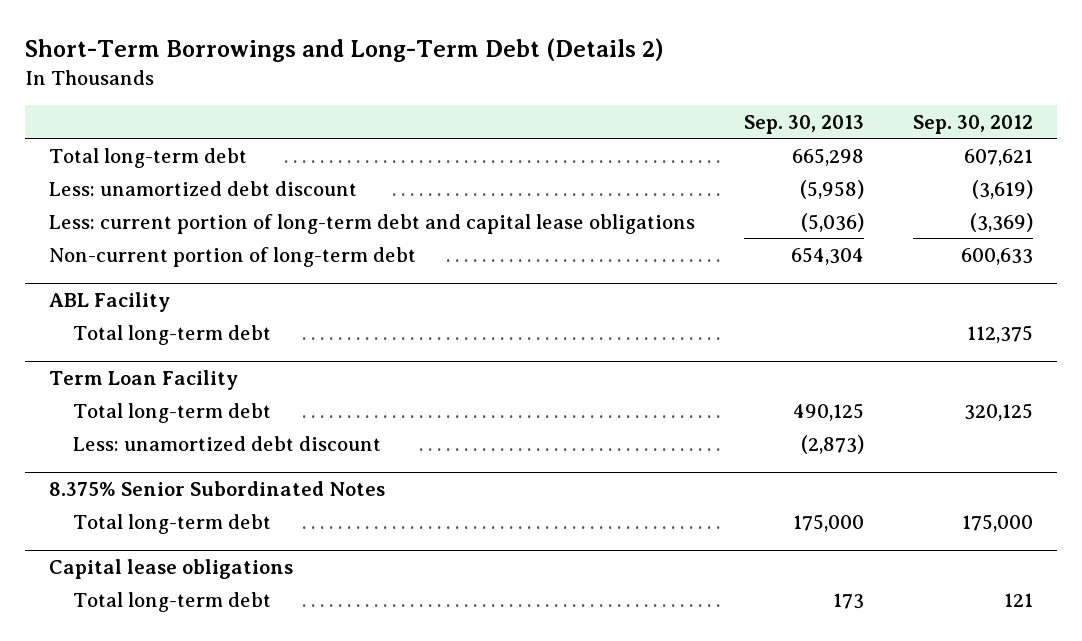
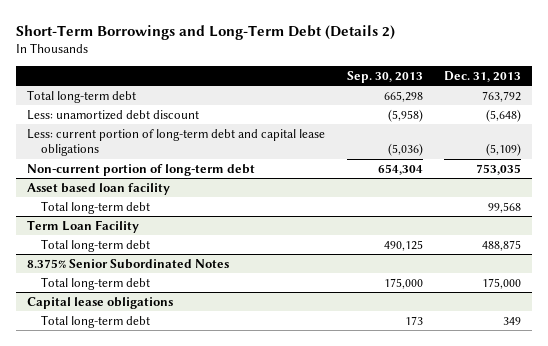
- | Sep. 30, 2013 | Sep. 30, 2012
+ | Sep. 30, 2013 | Dec. 31, 2013
- ABL Facility
+ Asset based loan facility
@ Term Loan Facility
- Less: unamortized debt discount | (2,873) |

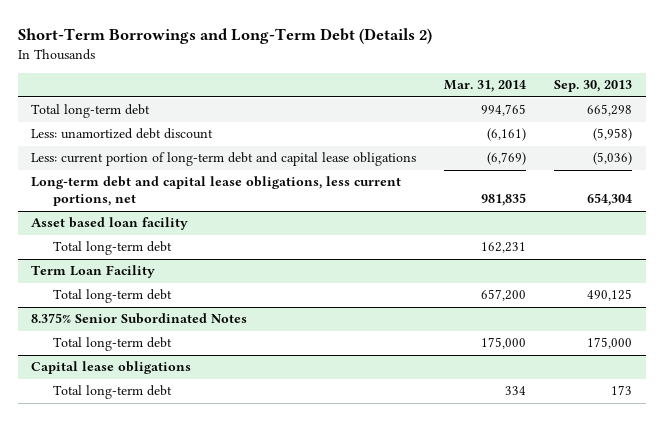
- | Sep. 30, 2013 | Dec. 31, 2013
+ | Mar. 31, 2014 | Sep. 30, 2013
- Non-current portion of long-term debt | 654,304 | 753,035
+ Long-term debt and capital lease obligations, less current portions, net | 981,835 | 654,304

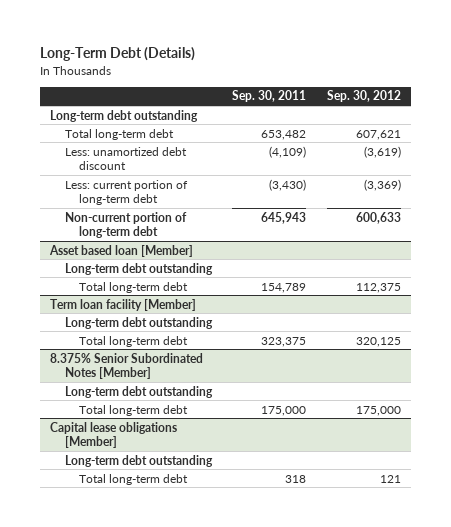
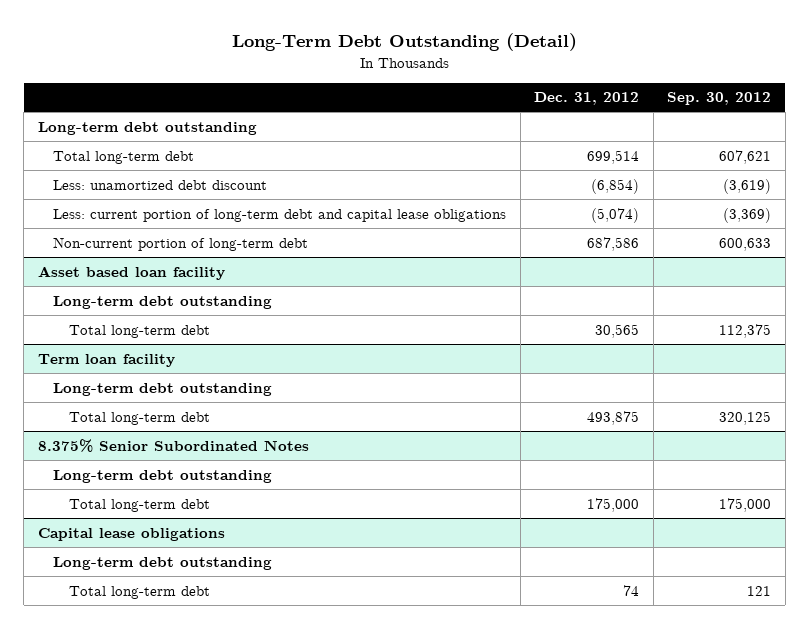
- Long-Term Debt (Details)
+ Long-Term Debt Outstanding (Detail)
- | Sep. 30, 2011 | Sep. 30, 2012
+ | Dec. 31, 2012 | Sep. 30, 2012
- Less: current portion of long-term debt | (3,430) | (3,369)
+ Less: current portion of long-term debt and capital lease obligations | (5,074) | (3,369)
- Asset based loan [Member]
+ Asset based loan facility
- Term loan facility [Member]
+ Term loan facility
- 8.375% Senior Subordinated Notes [Member]
+ 8.375% Senior Subordinated Notes
- Capital lease obligations [Member]
+ Capital lease obligations

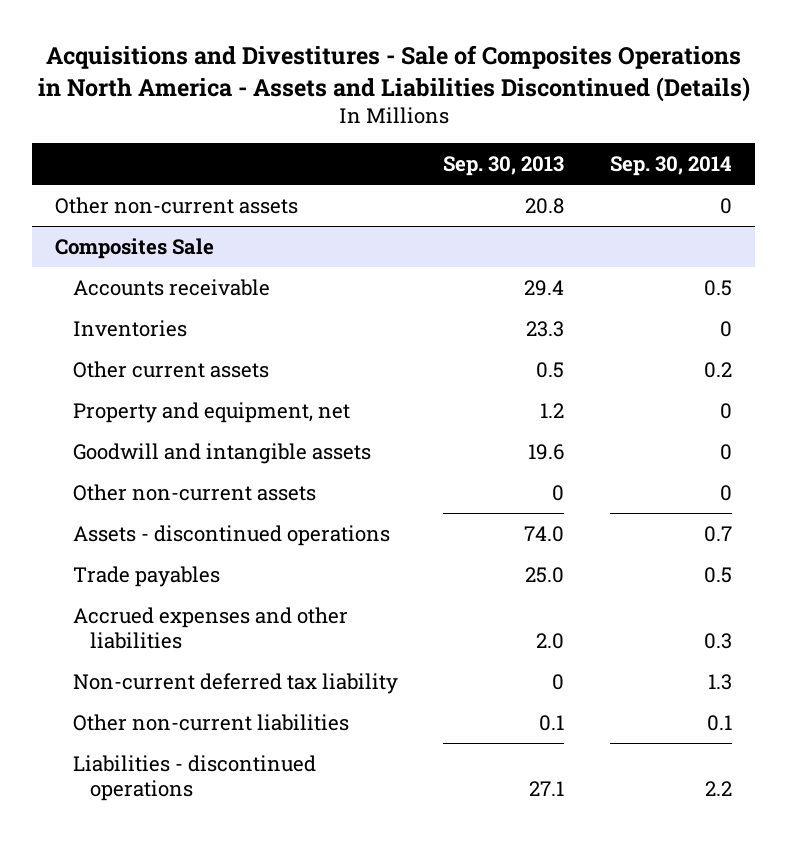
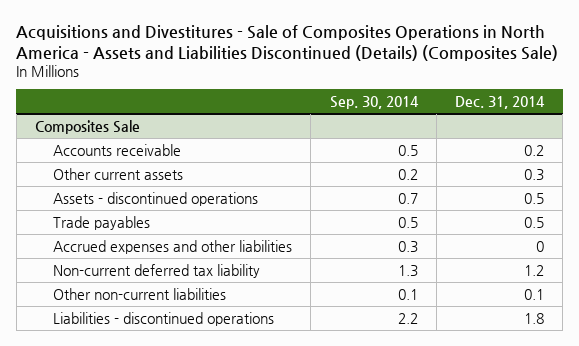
- Acquisitions and Divestitures - Sale of Composites Operations in North America - Assets and Liabilities Discontinued (Details)
+ Acquisitions and Divestitures - Sale of Composites Operations in North America - Assets and Liabilities Discontinued (Details) (Composites Sale)
- | Sep. 30, 2013 | Sep. 30, 2014
+ | Sep. 30, 2014 | Dec. 31, 2014
- Other non-current assets | 20.8 | 0
@ Composites Sale
- Inventories | 23.3 | 0
- Property and equipment, net | 1.2 | 0
- Goodwill and intangible assets | 19.6 | 0
- Other non-current assets | 0 | 0

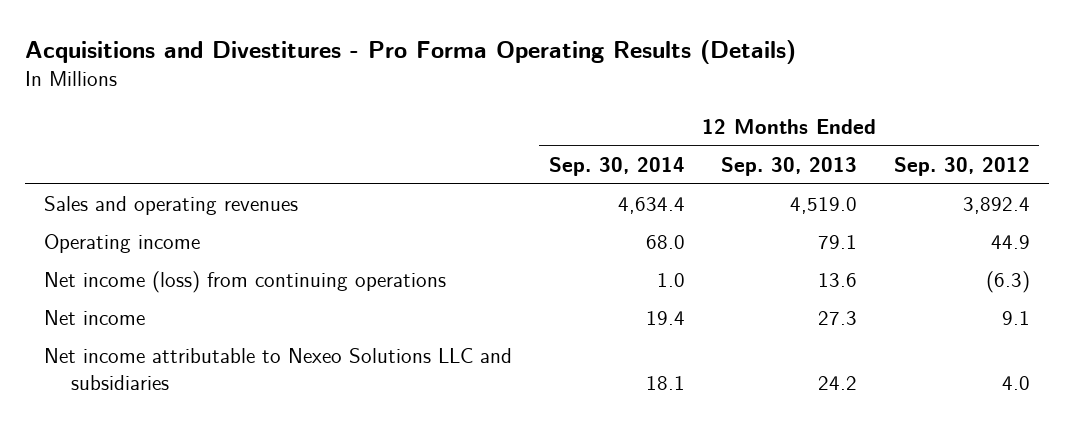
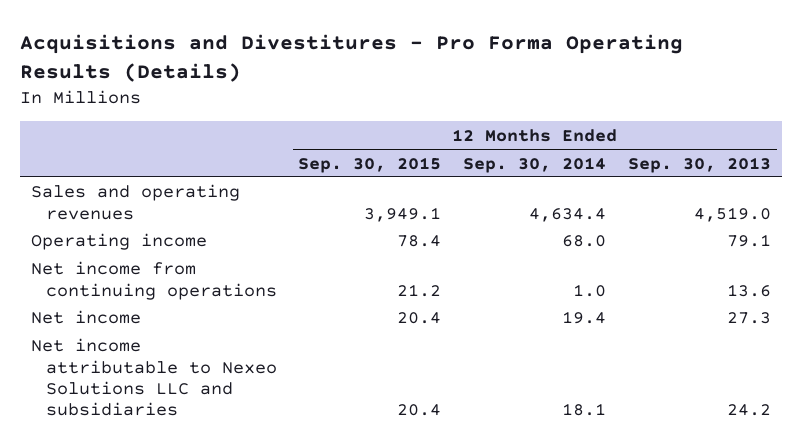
- | 12 Months Ended Sep. 30, 2014 | 12 Months Ended Sep. 30, 2013 | 12 Months Ended Sep. 30, 2012
+ | 12 Months Ended Sep. 30, 2015 | 12 Months Ended Sep. 30, 2014 | 12 Months Ended Sep. 30, 2013
- Net income (loss) from continuing operations | 1.0 | 13.6 | (6.3)
+ Net income from continuing operations | 21.2 | 1.0 | 13.6

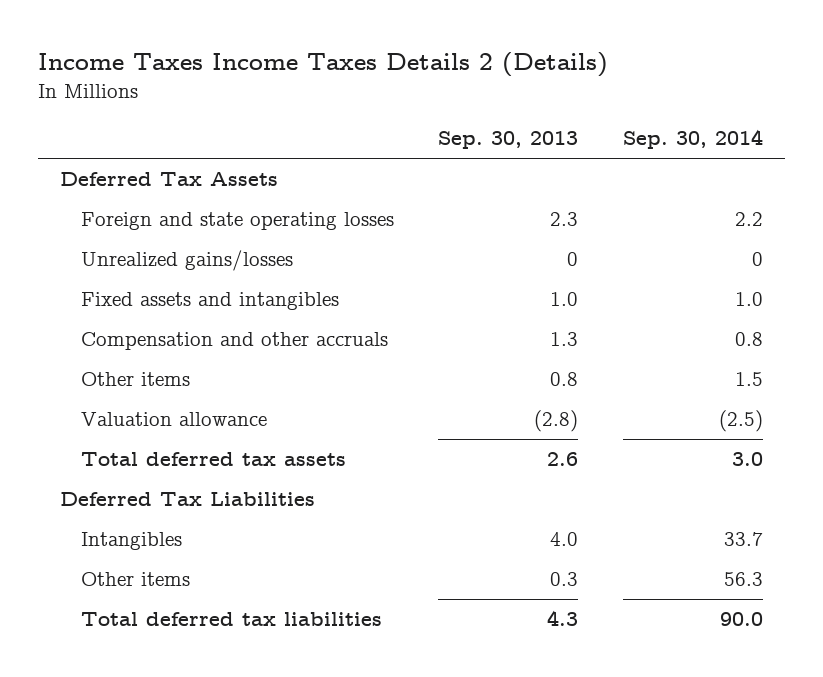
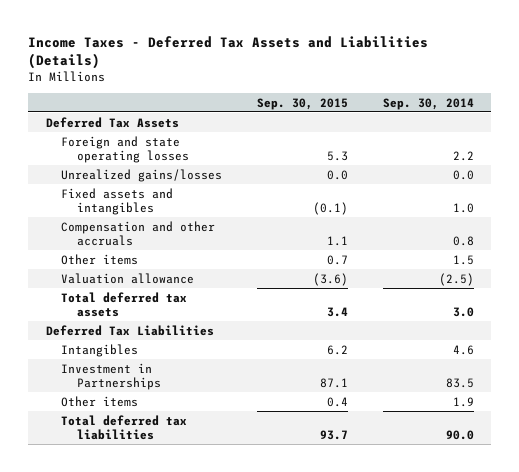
- Income Taxes Income Taxes Details 2 (Details)
+ Income Taxes - Deferred Tax Assets and Liabilities (Details)
- | Sep. 30, 2013 | Sep. 30, 2014
+ | Sep. 30, 2015 | Sep. 30, 2014
- Unrealized gains/losses | 0 | 0
+ Unrealized gains/losses | 0.0 | 0.0
- Intangibles | 4.0 | 33.7
- Other items | 0.3 | 56.3
+ Intangibles | 6.2 | 4.6
+ Investment in Partnerships | 87.1 | 83.5
+ Other items | 0.4 | 1.9

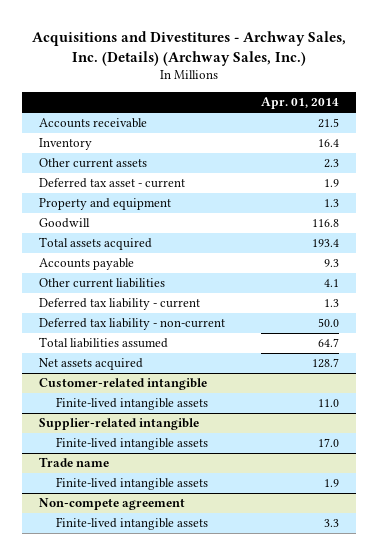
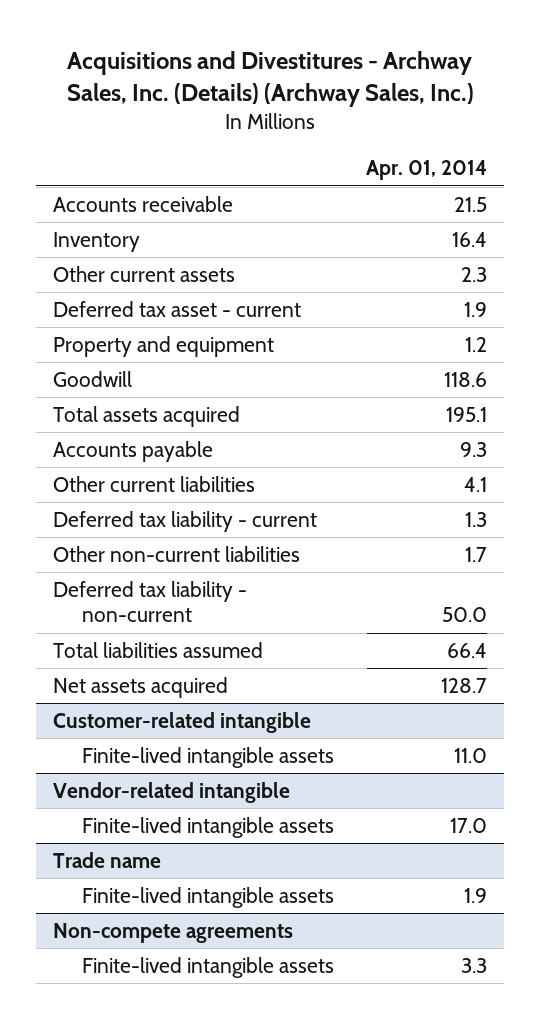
- Property and equipment | 1.3
- Goodwill | 116.8
- Total assets acquired | 193.4
+ Property and equipment | 1.2
+ Goodwill | 118.6
+ Total assets acquired | 195.1
+ Other non-current liabilities | 1.7
- Total liabilities assumed | 64.7
+ Total liabilities assumed | 66.4
- Supplier-related intangible
+ Vendor-related intangible
- Non-compete agreement
+ Non-compete agreements

